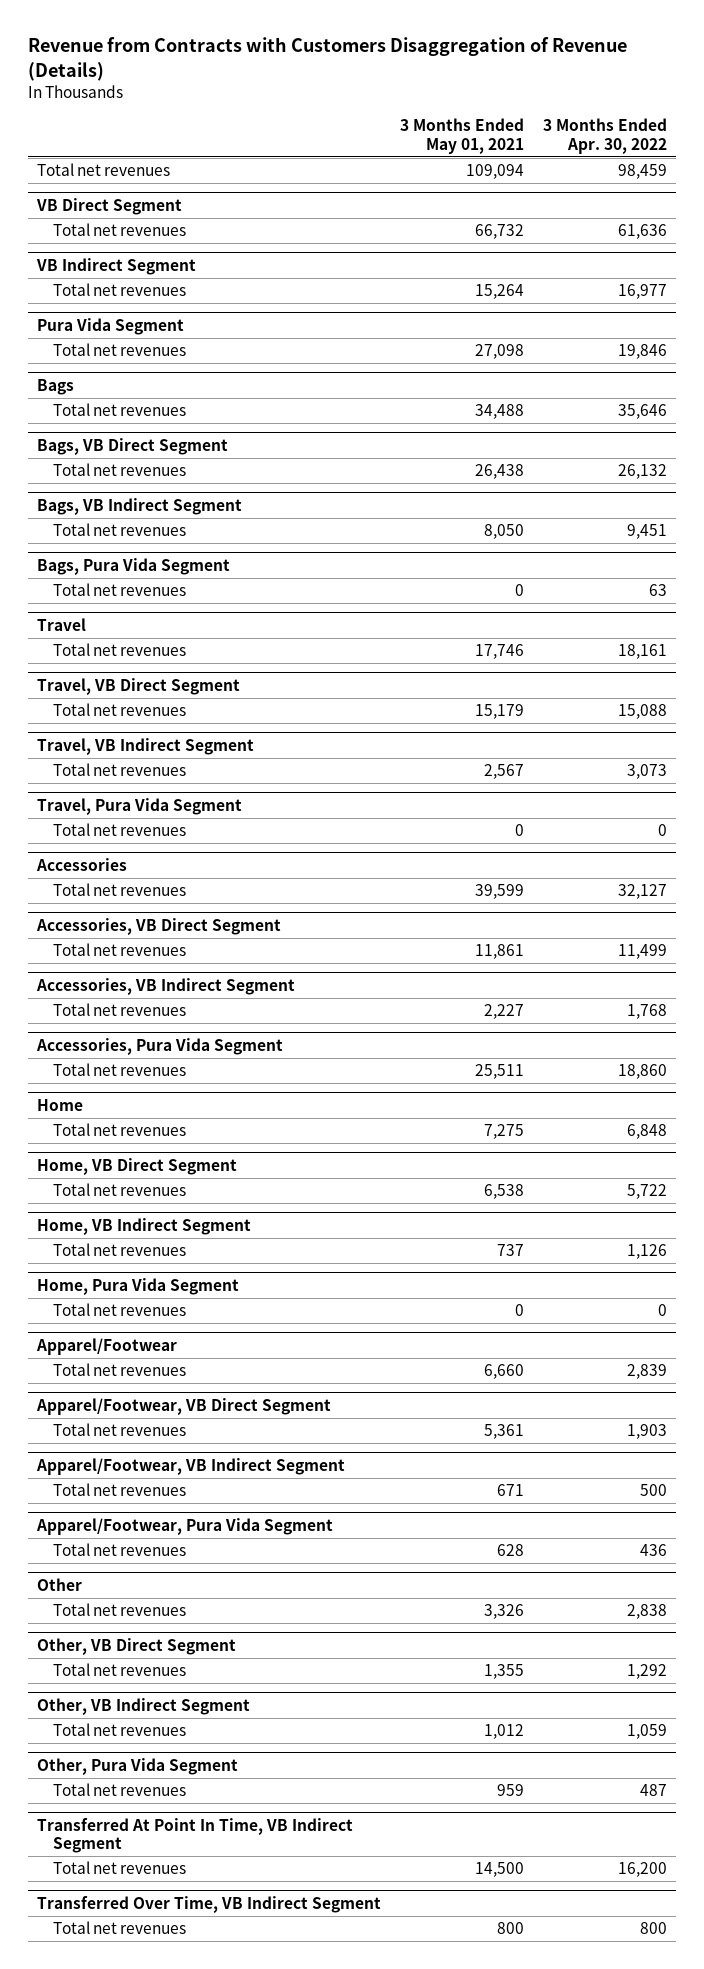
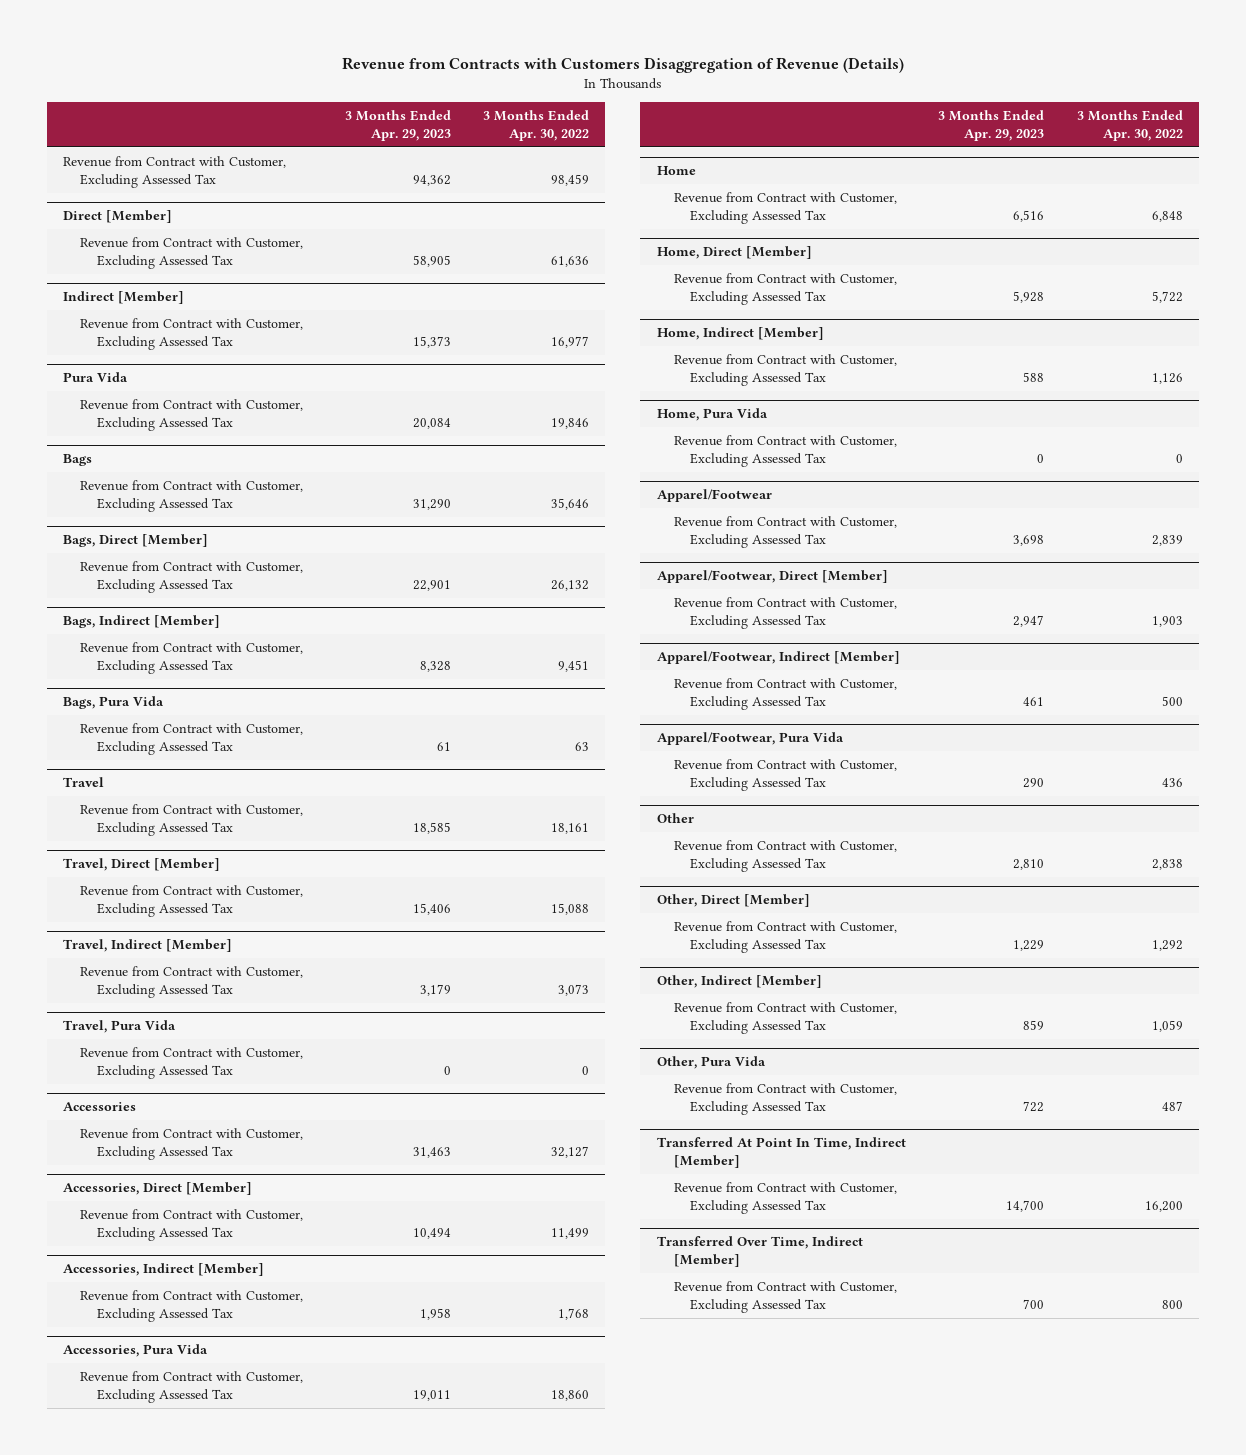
- | 3 Months Ended May 01, 2021 | 3 Months Ended Apr. 30, 2022
+ | 3 Months Ended Apr. 29, 2023 | 3 Months Ended Apr. 30, 2022
- Total net revenues | 109,094 | 98,459
- VB Direct Segment
- Total net revenues | 66,732 | 61,636
- VB Indirect Segment
- Total net revenues | 15,264 | 16,977
- Pura Vida Segment
- Total net revenues | 27,098 | 19,846
+ Revenue from Contract with Customer, Excluding Assessed Tax | 94,362 | 98,459
+ Direct [Member]
+ Revenue from Contract with Customer, Excluding Assessed Tax | 58,905 | 61,636
+ Indirect [Member]
+ Revenue from Contract with Customer, Excluding Assessed Tax | 15,373 | 16,977
+ Pura Vida
+ Revenue from Contract with Customer, Excluding Assessed Tax | 20,084 | 19,846
@ Bags
- Total net revenues | 34,488 | 35,646
- Bags, VB Direct Segment
- Total net revenues | 26,438 | 26,132
- Bags, VB Indirect Segment
- Total net revenues | 8,050 | 9,451
- Bags, Pura Vida Segment
- Total net revenues | 0 | 63
@ Bags
+ Revenue from Contract with Customer, Excluding Assessed Tax | 31,290 | 35,646
+ Bags, Direct [Member]
+ Revenue from Contract with Customer, Excluding Assessed Tax | 22,901 | 26,132
+ Bags, Indirect [Member]
+ Revenue from Contract with Customer, Excluding Assessed Tax | 8,328 | 9,451
+ Bags, Pura Vida
+ Revenue from Contract with Customer, Excluding Assessed Tax | 61 | 63
@ Travel
- Total net revenues | 17,746 | 18,161
- Travel, VB Direct Segment
- Total net revenues | 15,179 | 15,088
- Travel, VB Indirect Segment
- Total net revenues | 2,567 | 3,073
- Travel, Pura Vida Segment
- Total net revenues | 0 | 0
@ Travel
+ Revenue from Contract with Customer, Excluding Assessed Tax | 18,585 | 18,161
+ Travel, Direct [Member]
+ Revenue from Contract with Customer, Excluding Assessed Tax | 15,406 | 15,088
+ Travel, Indirect [Member]
+ Revenue from Contract with Customer, Excluding Assessed Tax | 3,179 | 3,073
+ Travel, Pura Vida
+ Revenue from Contract with Customer, Excluding Assessed Tax | 0 | 0
@ Accessories
- Total net revenues | 39,599 | 32,127
- Accessories, VB Direct Segment
- Total net revenues | 11,861 | 11,499
- Accessories, VB Indirect Segment
- Total net revenues | 2,227 | 1,768
- Accessories, Pura Vida Segment
- Total net revenues | 25,511 | 18,860
@ Accessories
+ Revenue from Contract with Customer, Excluding Assessed Tax | 31,463 | 32,127
+ Accessories, Direct [Member]
+ Revenue from Contract with Customer, Excluding Assessed Tax | 10,494 | 11,499
+ Accessories, Indirect [Member]
+ Revenue from Contract with Customer, Excluding Assessed Tax | 1,958 | 1,768
+ Accessories, Pura Vida
+ Revenue from Contract with Customer, Excluding Assessed Tax | 19,011 | 18,860
@ Home
- Total net revenues | 7,275 | 6,848
- Home, VB Direct Segment
- Total net revenues | 6,538 | 5,722
- Home, VB Indirect Segment
- Total net revenues | 737 | 1,126
- Home, Pura Vida Segment
- Total net revenues | 0 | 0
@ Home
+ Revenue from Contract with Customer, Excluding Assessed Tax | 6,516 | 6,848
+ Home, Direct [Member]
+ Revenue from Contract with Customer, Excluding Assessed Tax | 5,928 | 5,722
+ Home, Indirect [Member]
+ Revenue from Contract with Customer, Excluding Assessed Tax | 588 | 1,126
+ Home, Pura Vida
+ Revenue from Contract with Customer, Excluding Assessed Tax | 0 | 0
@ Apparel/Footwear
- Total net revenues | 6,660 | 2,839
- Apparel/Footwear, VB Direct Segment
- Total net revenues | 5,361 | 1,903
- Apparel/Footwear, VB Indirect Segment
- Total net revenues | 671 | 500
- Apparel/Footwear, Pura Vida Segment
- Total net revenues | 628 | 436
@ Apparel/Footwear
+ Revenue from Contract with Customer, Excluding Assessed Tax | 3,698 | 2,839
+ Apparel/Footwear, Direct [Member]
+ Revenue from Contract with Customer, Excluding Assessed Tax | 2,947 | 1,903
+ Apparel/Footwear, Indirect [Member]
+ Revenue from Contract with Customer, Excluding Assessed Tax | 461 | 500
+ Apparel/Footwear, Pura Vida
+ Revenue from Contract with Customer, Excluding Assessed Tax | 290 | 436
@ Other
- Total net revenues | 3,326 | 2,838
- Other, VB Direct Segment
- Total net revenues | 1,355 | 1,292
- Other, VB Indirect Segment
- Total net revenues | 1,012 | 1,059
- Other, Pura Vida Segment
- Total net revenues | 959 | 487
- Transferred At Point In Time, VB Indirect Segment
- Total net revenues | 14,500 | 16,200
- Transferred Over Time, VB Indirect Segment
- Total net revenues | 800 | 800
@ Other
+ Revenue from Contract with Customer, Excluding Assessed Tax | 2,810 | 2,838
+ Other, Direct [Member]
+ Revenue from Contract with Customer, Excluding Assessed Tax | 1,229 | 1,292
+ Other, Indirect [Member]
+ Revenue from Contract with Customer, Excluding Assessed Tax | 859 | 1,059
+ Other, Pura Vida
+ Revenue from Contract with Customer, Excluding Assessed Tax | 722 | 487
+ Transferred At Point In Time, Indirect [Member]
+ Revenue from Contract with Customer, Excluding Assessed Tax | 14,700 | 16,200
+ Transferred Over Time, Indirect [Member]
+ Revenue from Contract with Customer, Excluding Assessed Tax | 700 | 800

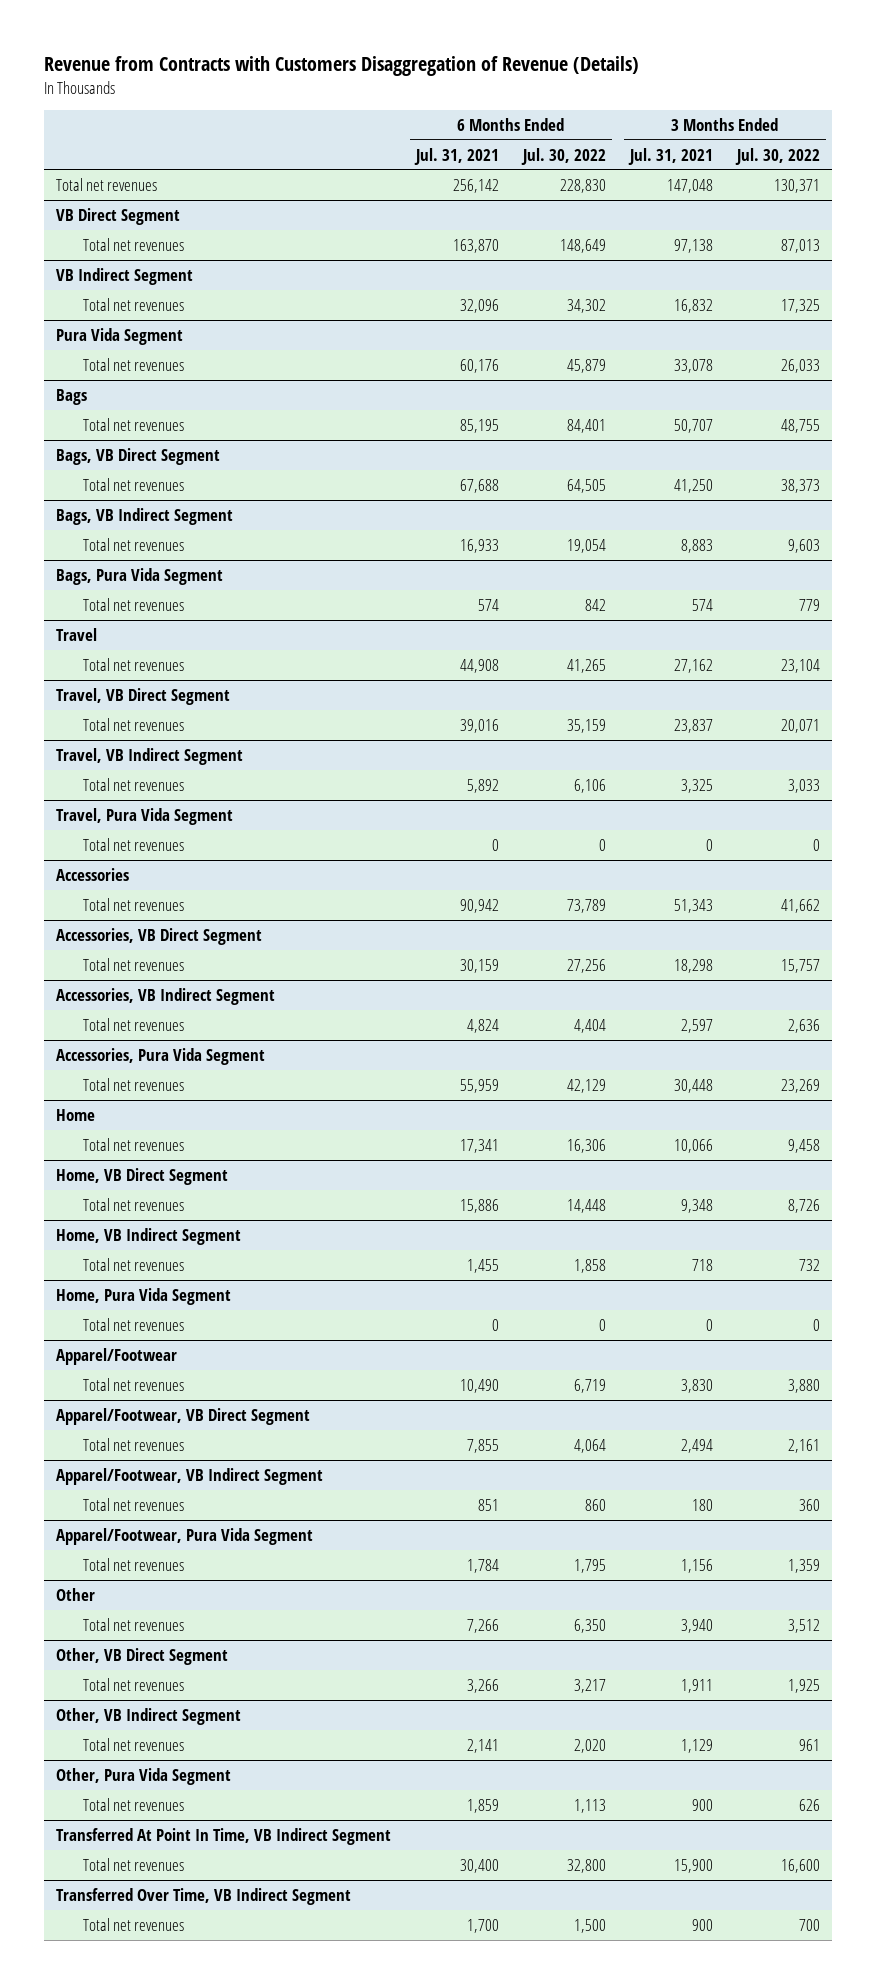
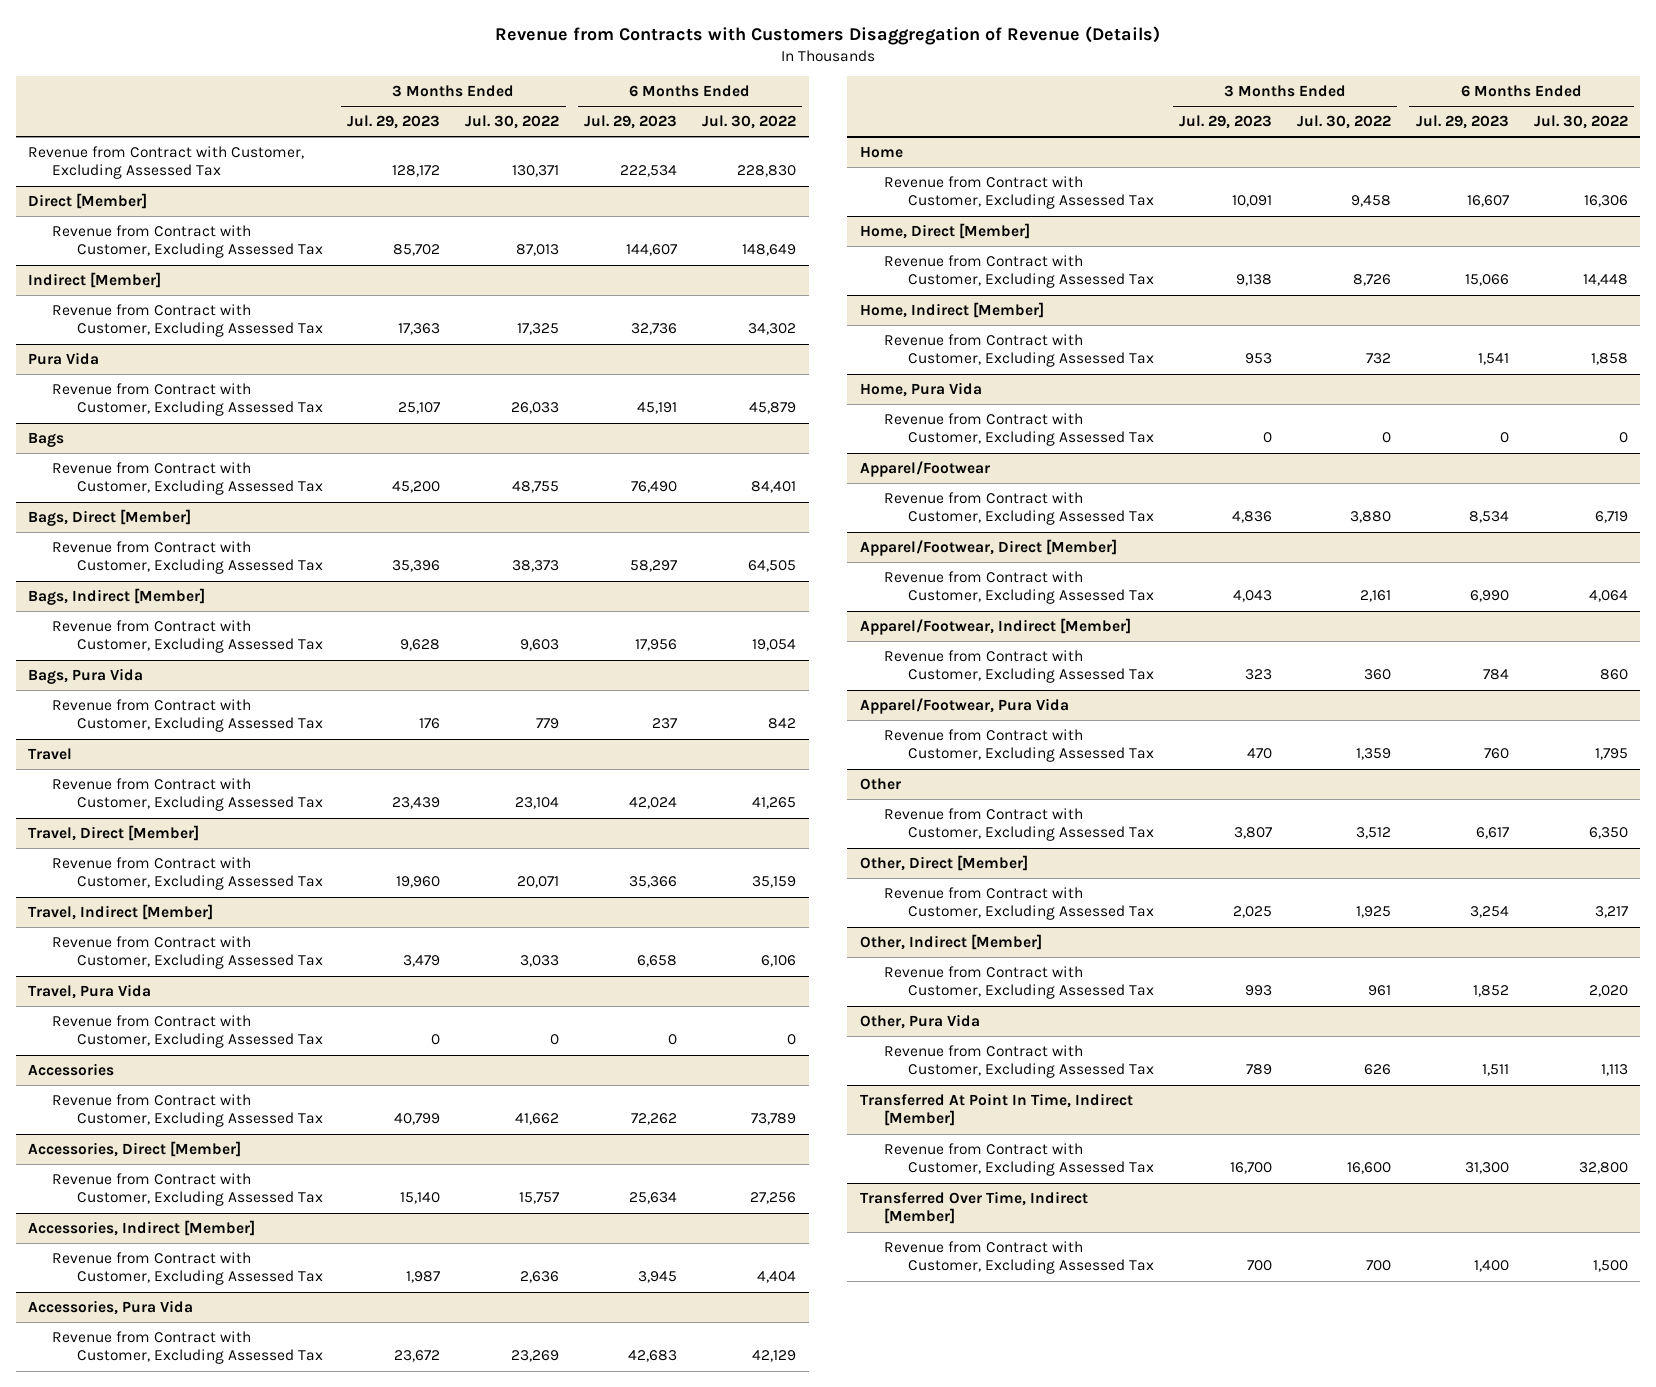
- | 6 Months Ended Jul. 31, 2021 | 6 Months Ended Jul. 30, 2022 | 3 Months Ended Jul. 31, 2021 | 3 Months Ended Jul. 30, 2022
+ | 3 Months Ended Jul. 29, 2023 | 3 Months Ended Jul. 30, 2022 | 6 Months Ended Jul. 29, 2023 | 6 Months Ended Jul. 30, 2022
- Total net revenues | 256,142 | 228,830 | 147,048 | 130,371
- VB Direct Segment
- Total net revenues | 163,870 | 148,649 | 97,138 | 87,013
- VB Indirect Segment
- Total net revenues | 32,096 | 34,302 | 16,832 | 17,325
- Pura Vida Segment
- Total net revenues | 60,176 | 45,879 | 33,078 | 26,033
+ Revenue from Contract with Customer, Excluding Assessed Tax | 128,172 | 130,371 | 222,534 | 228,830
+ Direct [Member]
+ Revenue from Contract with Customer, Excluding Assessed Tax | 85,702 | 87,013 | 144,607 | 148,649
+ Indirect [Member]
+ Revenue from Contract with Customer, Excluding Assessed Tax | 17,363 | 17,325 | 32,736 | 34,302
+ Pura Vida
+ Revenue from Contract with Customer, Excluding Assessed Tax | 25,107 | 26,033 | 45,191 | 45,879
@ Bags
- Total net revenues | 85,195 | 84,401 | 50,707 | 48,755
- Bags, VB Direct Segment
- Total net revenues | 67,688 | 64,505 | 41,250 | 38,373
- Bags, VB Indirect Segment
- Total net revenues | 16,933 | 19,054 | 8,883 | 9,603
- Bags, Pura Vida Segment
- Total net revenues | 574 | 842 | 574 | 779
@ Bags
+ Revenue from Contract with Customer, Excluding Assessed Tax | 45,200 | 48,755 | 76,490 | 84,401
+ Bags, Direct [Member]
+ Revenue from Contract with Customer, Excluding Assessed Tax | 35,396 | 38,373 | 58,297 | 64,505
+ Bags, Indirect [Member]
+ Revenue from Contract with Customer, Excluding Assessed Tax | 9,628 | 9,603 | 17,956 | 19,054
+ Bags, Pura Vida
+ Revenue from Contract with Customer, Excluding Assessed Tax | 176 | 779 | 237 | 842
@ Travel
- Total net revenues | 44,908 | 41,265 | 27,162 | 23,104
- Travel, VB Direct Segment
- Total net revenues | 39,016 | 35,159 | 23,837 | 20,071
- Travel, VB Indirect Segment
- Total net revenues | 5,892 | 6,106 | 3,325 | 3,033
- Travel, Pura Vida Segment
- Total net revenues | 0 | 0 | 0 | 0
@ Travel
+ Revenue from Contract with Customer, Excluding Assessed Tax | 23,439 | 23,104 | 42,024 | 41,265
+ Travel, Direct [Member]
+ Revenue from Contract with Customer, Excluding Assessed Tax | 19,960 | 20,071 | 35,366 | 35,159
+ Travel, Indirect [Member]
+ Revenue from Contract with Customer, Excluding Assessed Tax | 3,479 | 3,033 | 6,658 | 6,106
+ Travel, Pura Vida
+ Revenue from Contract with Customer, Excluding Assessed Tax | 0 | 0 | 0 | 0
@ Accessories
- Total net revenues | 90,942 | 73,789 | 51,343 | 41,662
- Accessories, VB Direct Segment
- Total net revenues | 30,159 | 27,256 | 18,298 | 15,757
- Accessories, VB Indirect Segment
- Total net revenues | 4,824 | 4,404 | 2,597 | 2,636
- Accessories, Pura Vida Segment
- Total net revenues | 55,959 | 42,129 | 30,448 | 23,269
@ Accessories
+ Revenue from Contract with Customer, Excluding Assessed Tax | 40,799 | 41,662 | 72,262 | 73,789
+ Accessories, Direct [Member]
+ Revenue from Contract with Customer, Excluding Assessed Tax | 15,140 | 15,757 | 25,634 | 27,256
+ Accessories, Indirect [Member]
+ Revenue from Contract with Customer, Excluding Assessed Tax | 1,987 | 2,636 | 3,945 | 4,404
+ Accessories, Pura Vida
+ Revenue from Contract with Customer, Excluding Assessed Tax | 23,672 | 23,269 | 42,683 | 42,129
@ Home
- Total net revenues | 17,341 | 16,306 | 10,066 | 9,458
- Home, VB Direct Segment
- Total net revenues | 15,886 | 14,448 | 9,348 | 8,726
- Home, VB Indirect Segment
- Total net revenues | 1,455 | 1,858 | 718 | 732
- Home, Pura Vida Segment
- Total net revenues | 0 | 0 | 0 | 0
@ Home
+ Revenue from Contract with Customer, Excluding Assessed Tax | 10,091 | 9,458 | 16,607 | 16,306
+ Home, Direct [Member]
+ Revenue from Contract with Customer, Excluding Assessed Tax | 9,138 | 8,726 | 15,066 | 14,448
+ Home, Indirect [Member]
+ Revenue from Contract with Customer, Excluding Assessed Tax | 953 | 732 | 1,541 | 1,858
+ Home, Pura Vida
+ Revenue from Contract with Customer, Excluding Assessed Tax | 0 | 0 | 0 | 0
@ Apparel/Footwear
- Total net revenues | 10,490 | 6,719 | 3,830 | 3,880
- Apparel/Footwear, VB Direct Segment
- Total net revenues | 7,855 | 4,064 | 2,494 | 2,161
- Apparel/Footwear, VB Indirect Segment
- Total net revenues | 851 | 860 | 180 | 360
- Apparel/Footwear, Pura Vida Segment
- Total net revenues | 1,784 | 1,795 | 1,156 | 1,359
@ Apparel/Footwear
+ Revenue from Contract with Customer, Excluding Assessed Tax | 4,836 | 3,880 | 8,534 | 6,719
+ Apparel/Footwear, Direct [Member]
+ Revenue from Contract with Customer, Excluding Assessed Tax | 4,043 | 2,161 | 6,990 | 4,064
+ Apparel/Footwear, Indirect [Member]
+ Revenue from Contract with Customer, Excluding Assessed Tax | 323 | 360 | 784 | 860
+ Apparel/Footwear, Pura Vida
+ Revenue from Contract with Customer, Excluding Assessed Tax | 470 | 1,359 | 760 | 1,795
@ Other
- Total net revenues | 7,266 | 6,350 | 3,940 | 3,512
- Other, VB Direct Segment
- Total net revenues | 3,266 | 3,217 | 1,911 | 1,925
- Other, VB Indirect Segment
- Total net revenues | 2,141 | 2,020 | 1,129 | 961
- Other, Pura Vida Segment
- Total net revenues | 1,859 | 1,113 | 900 | 626
- Transferred At Point In Time, VB Indirect Segment
- Total net revenues | 30,400 | 32,800 | 15,900 | 16,600
- Transferred Over Time, VB Indirect Segment
- Total net revenues | 1,700 | 1,500 | 900 | 700
@ Other
+ Revenue from Contract with Customer, Excluding Assessed Tax | 3,807 | 3,512 | 6,617 | 6,350
+ Other, Direct [Member]
+ Revenue from Contract with Customer, Excluding Assessed Tax | 2,025 | 1,925 | 3,254 | 3,217
+ Other, Indirect [Member]
+ Revenue from Contract with Customer, Excluding Assessed Tax | 993 | 961 | 1,852 | 2,020
+ Other, Pura Vida
+ Revenue from Contract with Customer, Excluding Assessed Tax | 789 | 626 | 1,511 | 1,113
+ Transferred At Point In Time, Indirect [Member]
+ Revenue from Contract with Customer, Excluding Assessed Tax | 16,700 | 16,600 | 31,300 | 32,800
+ Transferred Over Time, Indirect [Member]
+ Revenue from Contract with Customer, Excluding Assessed Tax | 700 | 700 | 1,400 | 1,500

